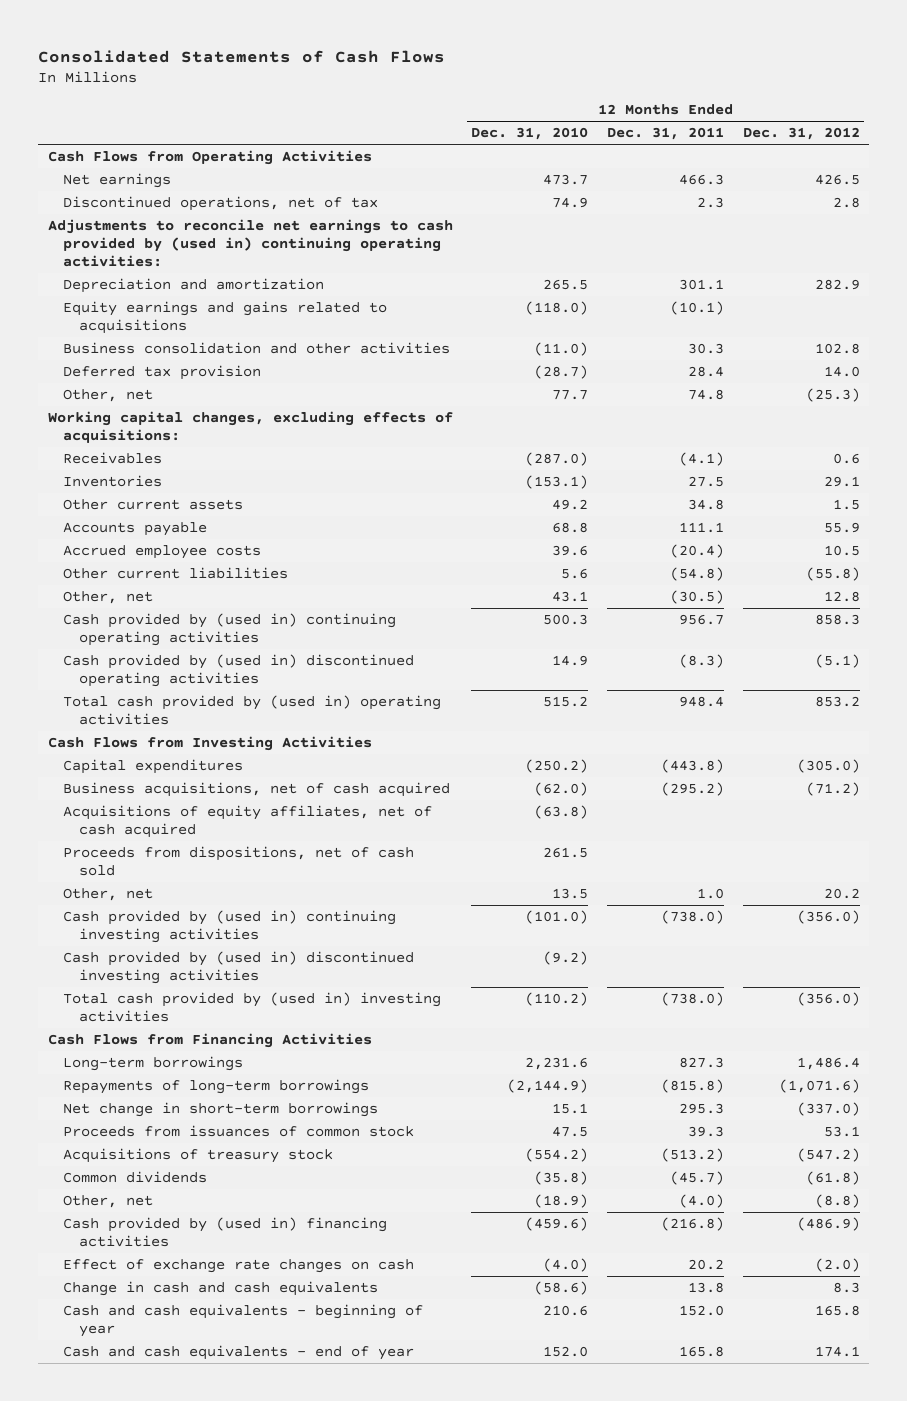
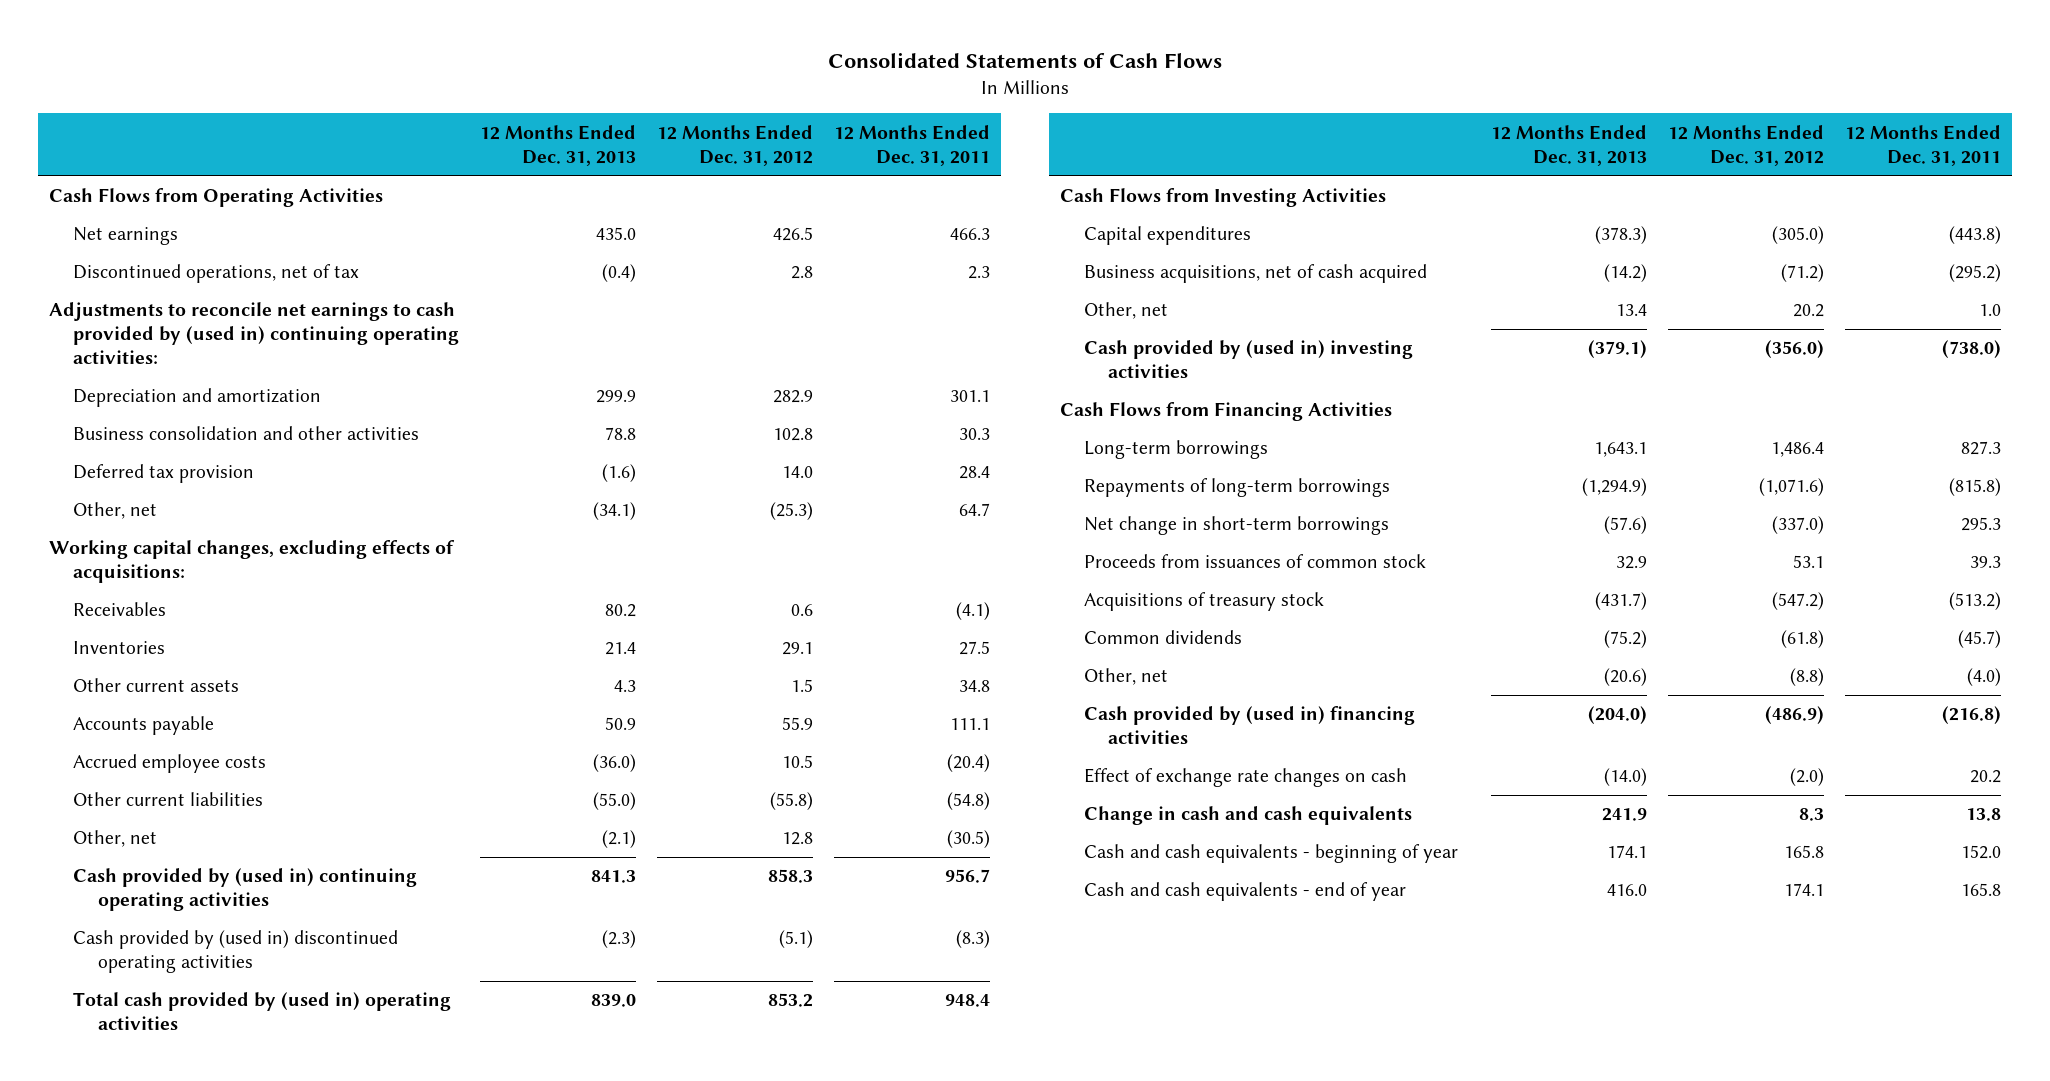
- | 12 Months Ended Dec. 31, 2010 | 12 Months Ended Dec. 31, 2011 | 12 Months Ended Dec. 31, 2012
+ | 12 Months Ended Dec. 31, 2013 | 12 Months Ended Dec. 31, 2012 | 12 Months Ended Dec. 31, 2011
- Equity earnings and gains related to acquisitions | (118.0) | (10.1) |
- Other, net | 77.7 | 74.8 | (25.3)
+ Other, net | (34.1) | (25.3) | 64.7
- Acquisitions of equity affiliates, net of cash acquired | (63.8) | |
- Proceeds from dispositions, net of cash sold | 261.5 | |
- Cash provided by (used in) continuing investing activities | (101.0) | (738.0) | (356.0)
- Cash provided by (used in) discontinued investing activities | (9.2) | |
- Total cash provided by (used in) investing activities | (110.2) | (738.0) | (356.0)
+ Cash provided by (used in) investing activities | (379.1) | (356.0) | (738.0)

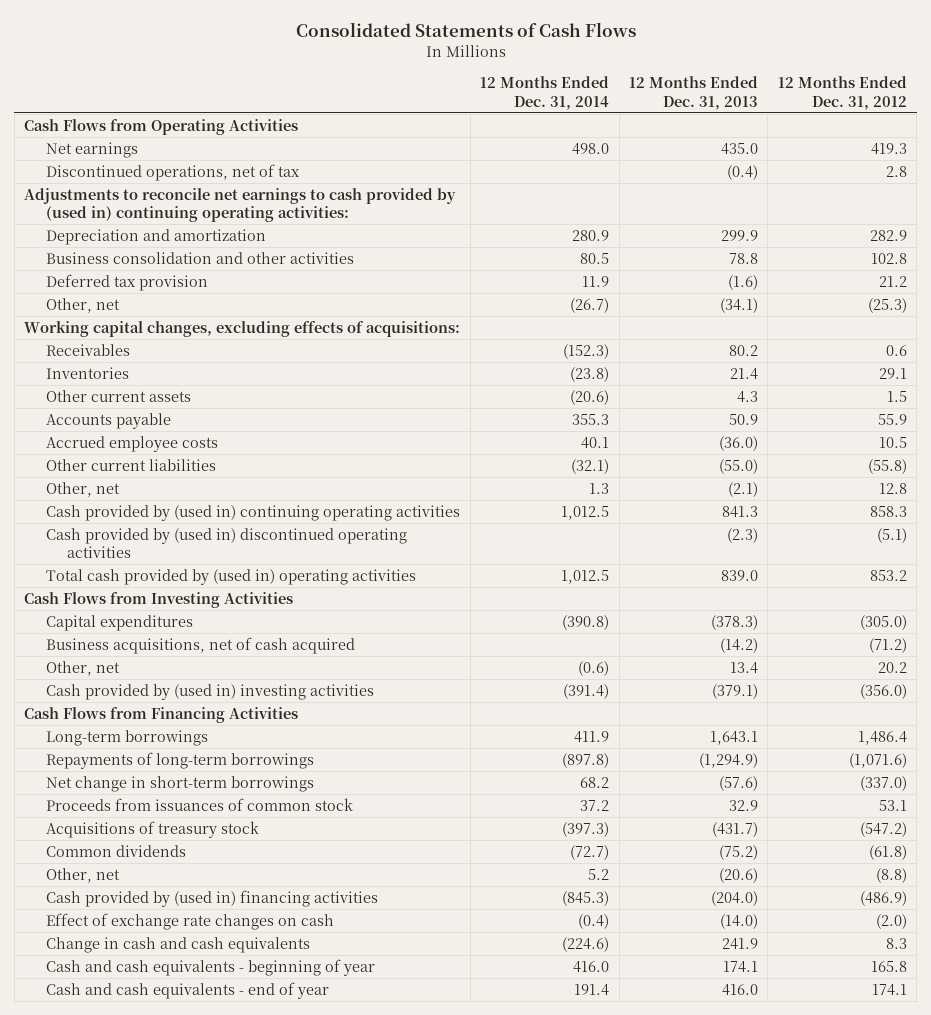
- | 12 Months Ended Dec. 31, 2013 | 12 Months Ended Dec. 31, 2012 | 12 Months Ended Dec. 31, 2011
+ | 12 Months Ended Dec. 31, 2014 | 12 Months Ended Dec. 31, 2013 | 12 Months Ended Dec. 31, 2012
- Net earnings | 435.0 | 426.5 | 466.3
+ Net earnings | 498.0 | 435.0 | 419.3
- Deferred tax provision | (1.6) | 14.0 | 28.4
+ Deferred tax provision | 11.9 | (1.6) | 21.2

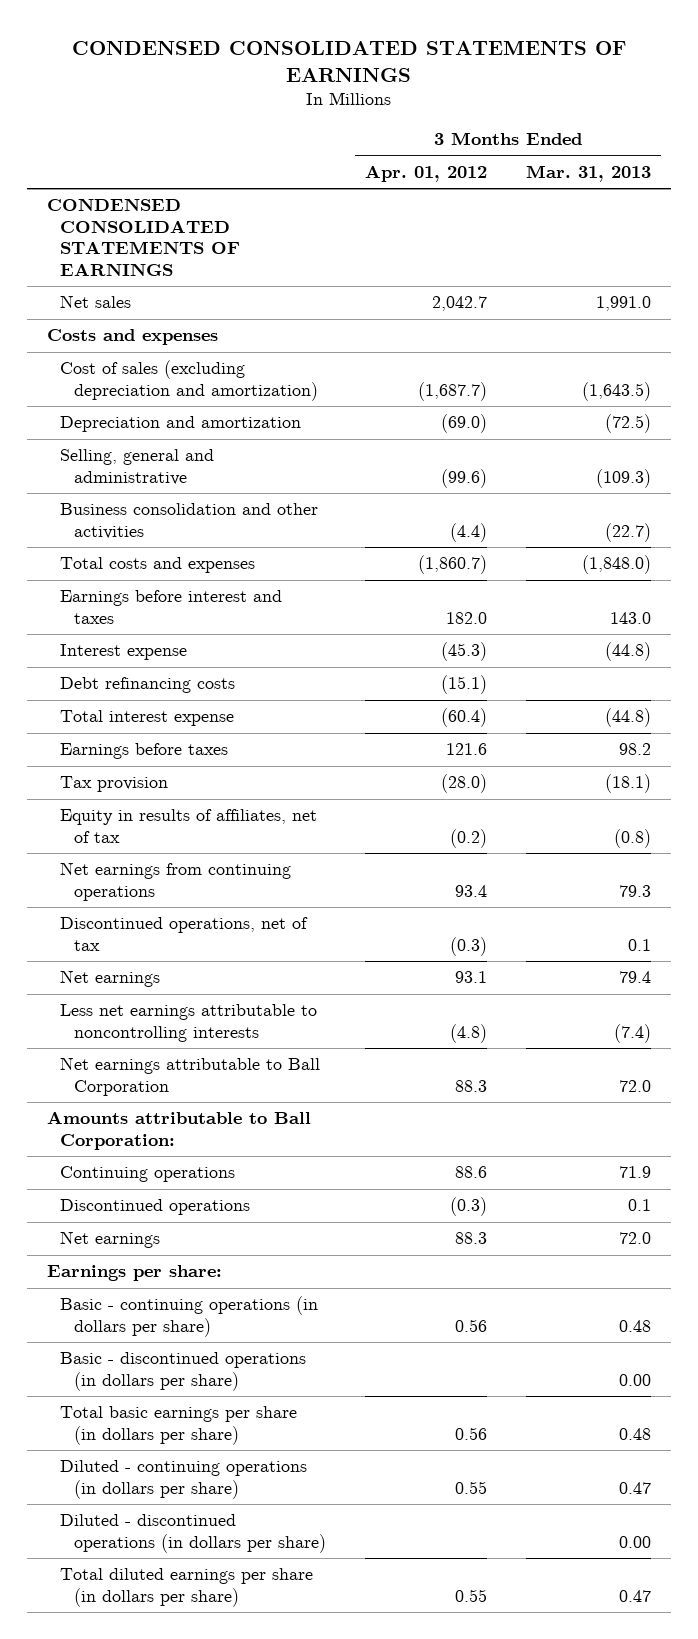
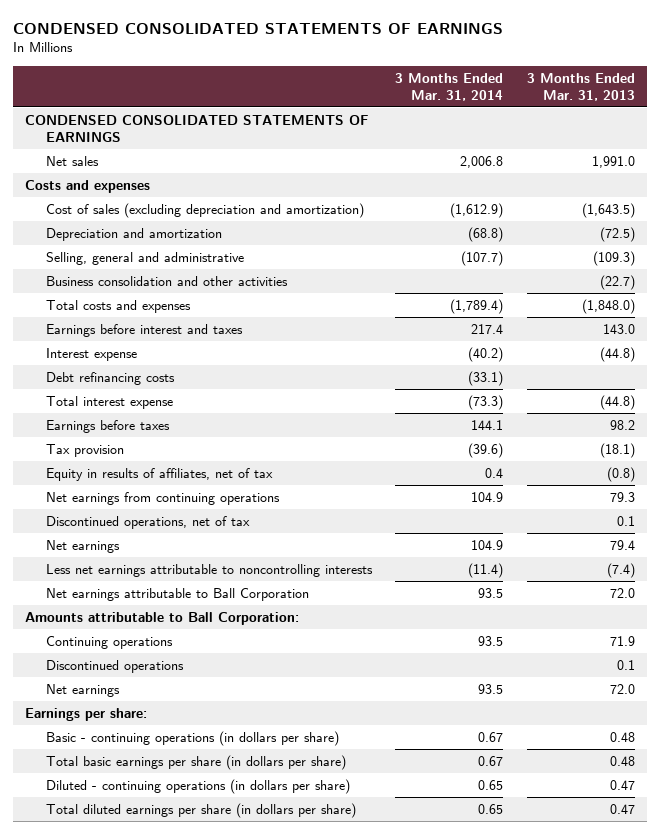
- | 3 Months Ended Apr. 01, 2012 | 3 Months Ended Mar. 31, 2013
+ | 3 Months Ended Mar. 31, 2014 | 3 Months Ended Mar. 31, 2013
- Basic - discontinued operations (in dollars per share) | | 0.00
- Diluted - discontinued operations (in dollars per share) | | 0.00

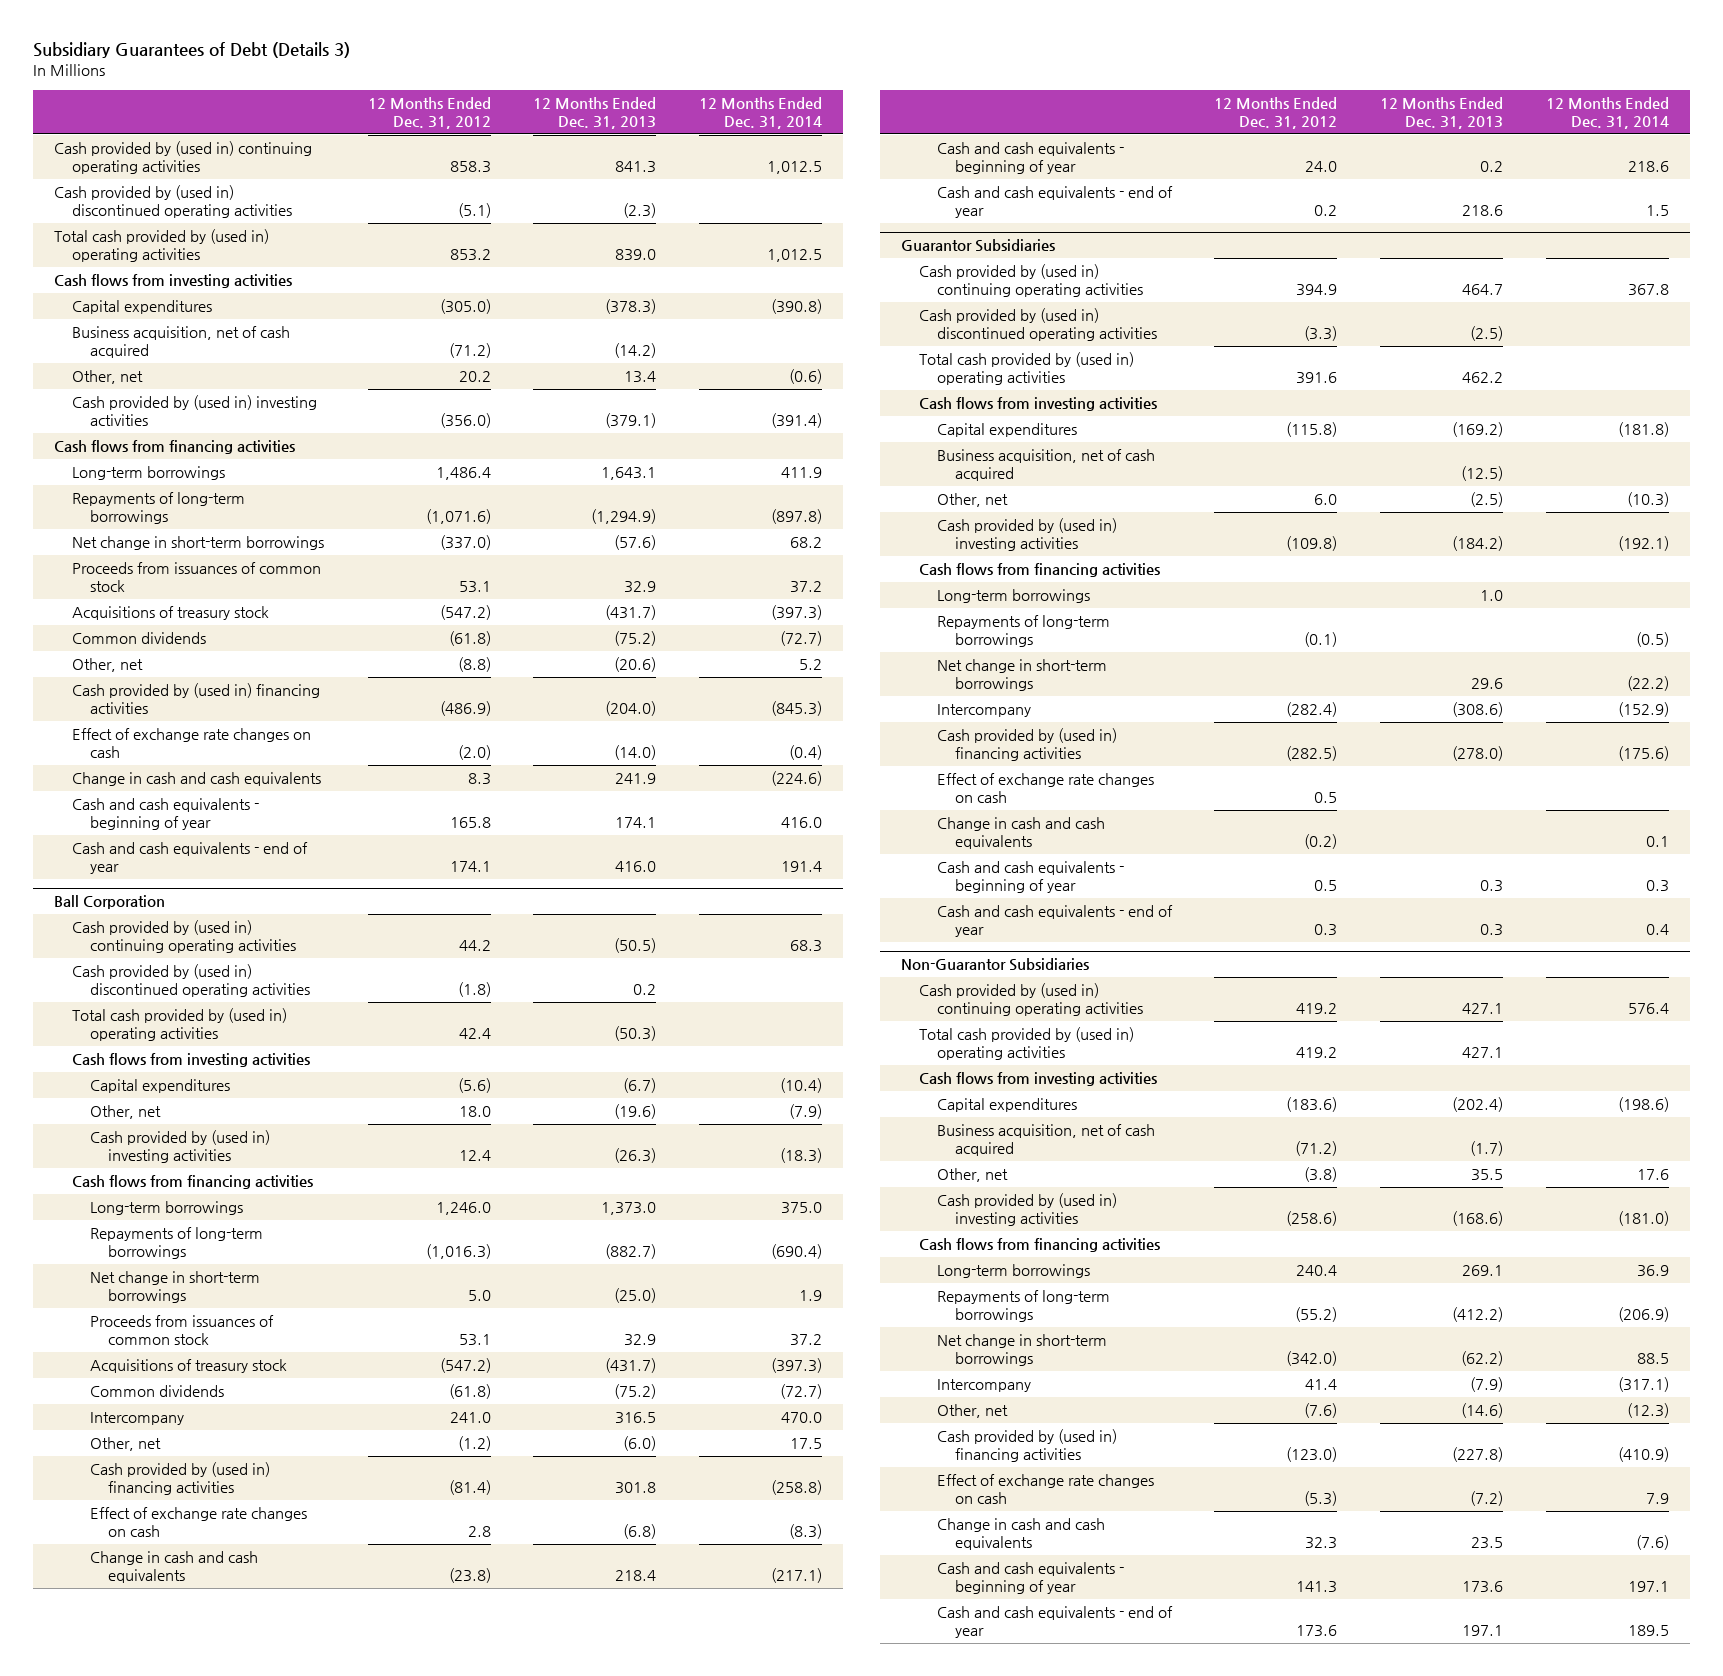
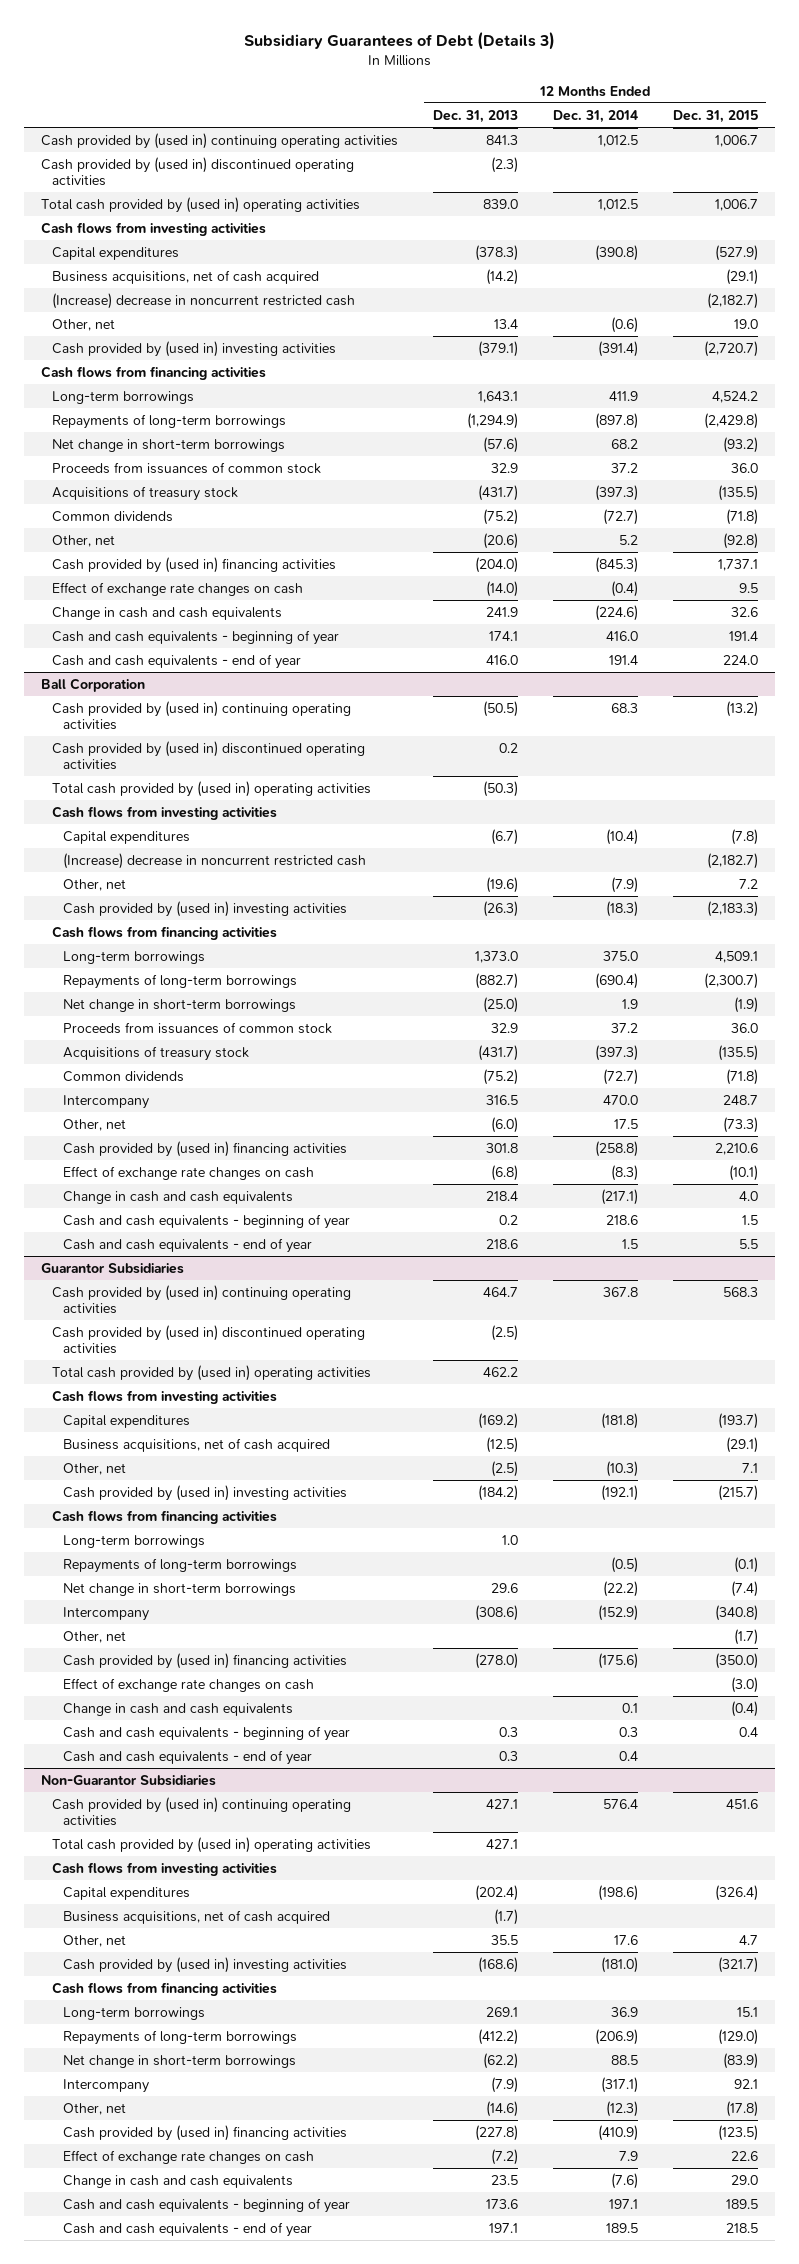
- | 12 Months Ended Dec. 31, 2012 | 12 Months Ended Dec. 31, 2013 | 12 Months Ended Dec. 31, 2014
+ | 12 Months Ended Dec. 31, 2013 | 12 Months Ended Dec. 31, 2014 | 12 Months Ended Dec. 31, 2015
- Business acquisition, net of cash acquired | (71.2) | (14.2) |
+ Business acquisitions, net of cash acquired | (14.2) | | (29.1)
+ (Increase) decrease in noncurrent restricted cash | | | (2,182.7)
@ Ball Corporation
+ (Increase) decrease in noncurrent restricted cash | | | (2,182.7)
@ Guarantor Subsidiaries
- Business acquisition, net of cash acquired | | (12.5) |
+ Business acquisitions, net of cash acquired | (12.5) | | (29.1)
+ Other, net | | | (1.7)
@ Non-Guarantor Subsidiaries
- Business acquisition, net of cash acquired | (71.2) | (1.7) |
+ Business acquisitions, net of cash acquired | (1.7) | |

